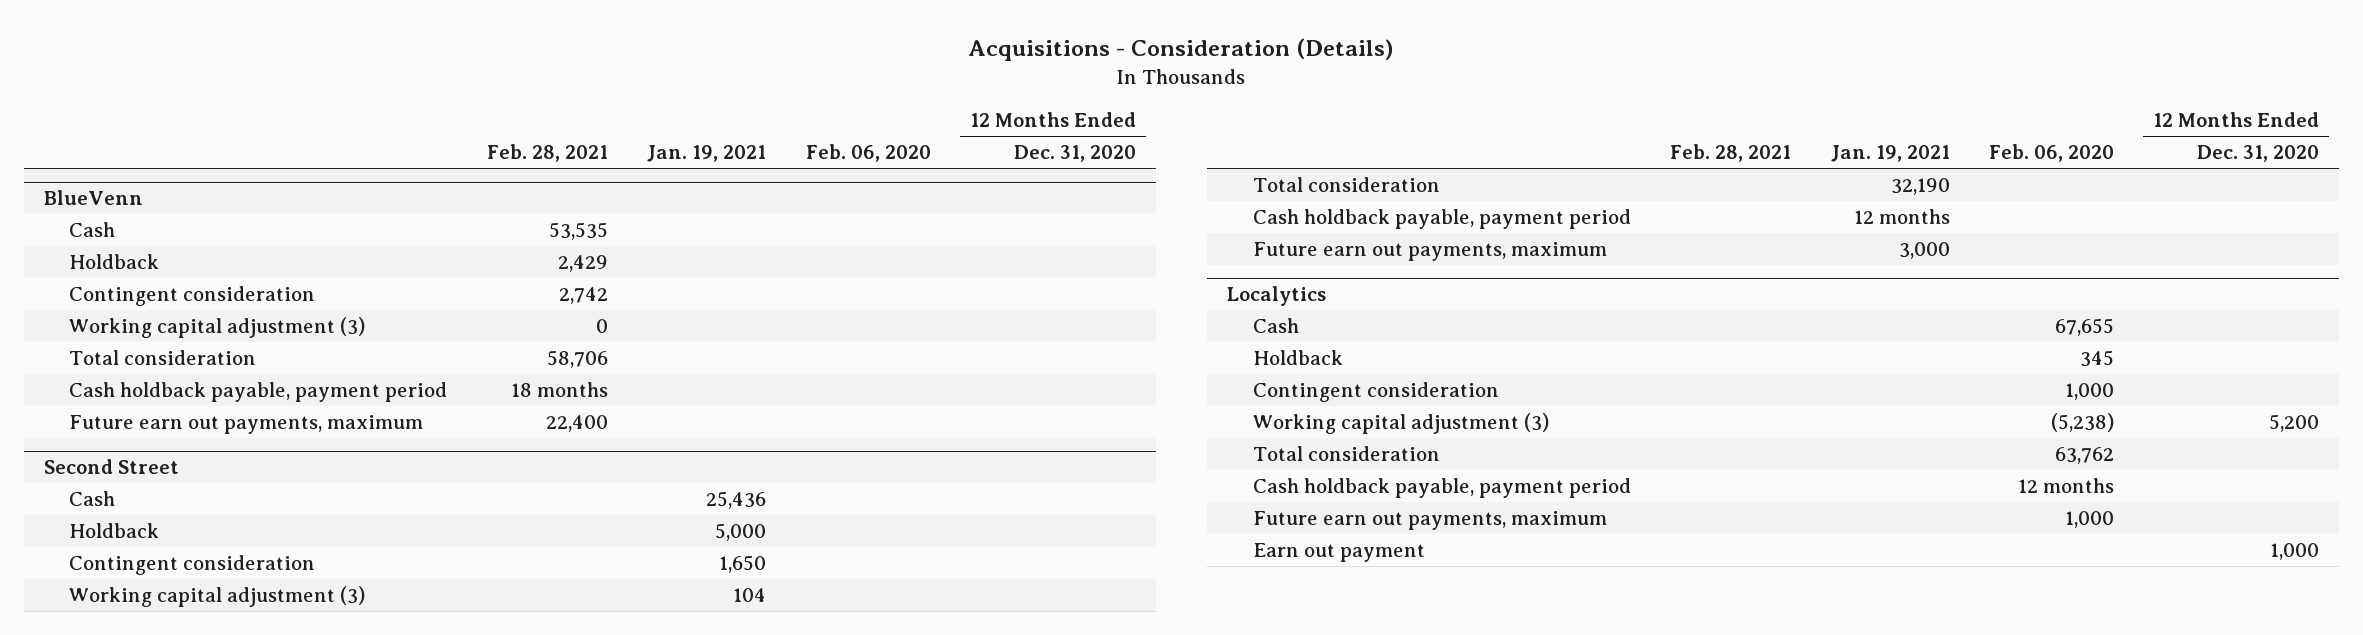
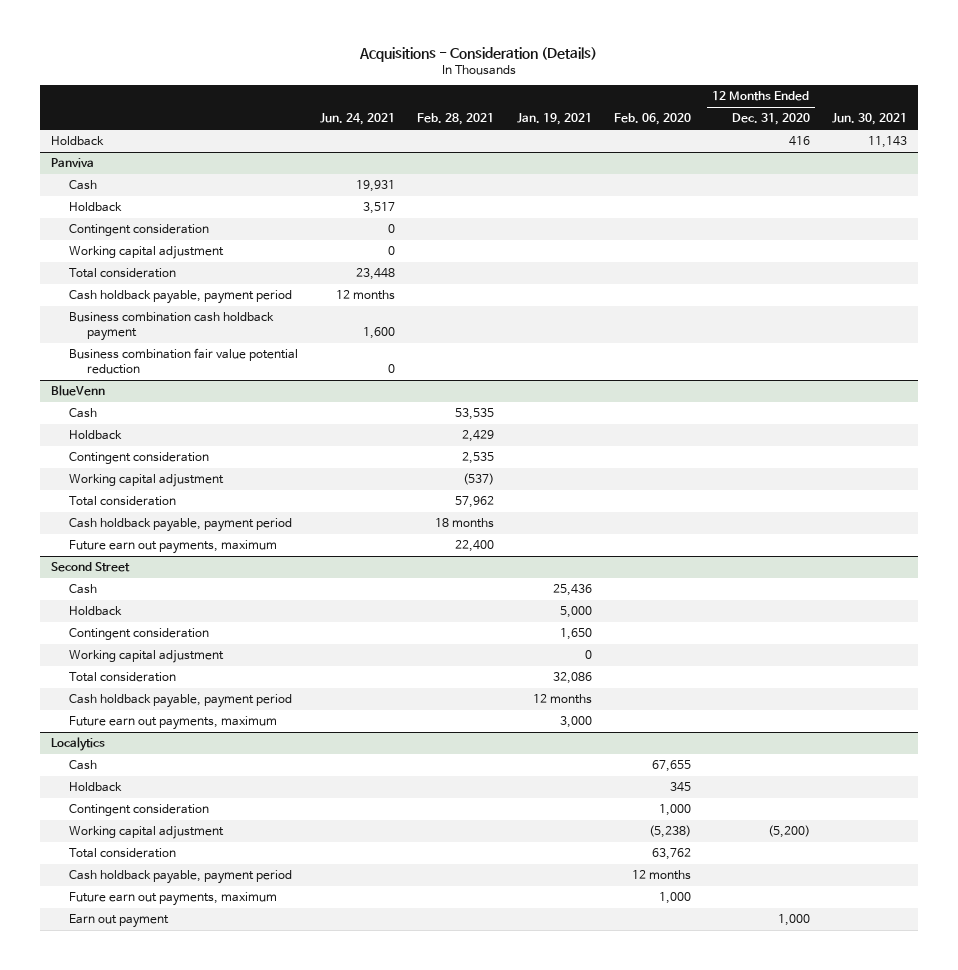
- | Feb. 28, 2021 | Jan. 19, 2021 | Feb. 06, 2020 | 12 Months Ended Dec. 31, 2020
+ | Jun. 24, 2021 | Feb. 28, 2021 | Jan. 19, 2021 | Feb. 06, 2020 | 12 Months Ended Dec. 31, 2020 | Jun. 30, 2021
+ Holdback | | | | | 416 | 11,143
+ Panviva
+ Cash | 19,931 | | | | |
+ Holdback | 3,517 | | | | |
+ Contingent consideration | 0 | | | | |
+ Working capital adjustment | 0 | | | | |
+ Total consideration | 23,448 | | | | |
+ Cash holdback payable, payment period | 12 months | | | | |
+ Business combination cash holdback payment | 1,600 | | | | |
+ Business combination fair value potential reduction | 0 | | | | |
@ BlueVenn
- Contingent consideration | 2,742 | | |
- Working capital adjustment (3) | 0 | | |
- Total consideration | 58,706 | | |
+ Contingent consideration | | 2,535 | | | |
+ Working capital adjustment | | (537) | | | |
+ Total consideration | | 57,962 | | | |
@ Second Street
- Working capital adjustment (3) | | 104 | |
- Total consideration | | 32,190 | |
+ Working capital adjustment | | | 0 | | |
+ Total consideration | | | 32,086 | | |
@ Localytics
- Working capital adjustment (3) | | | (5,238) | 5,200
+ Working capital adjustment | | | | (5,238) | (5,200) |

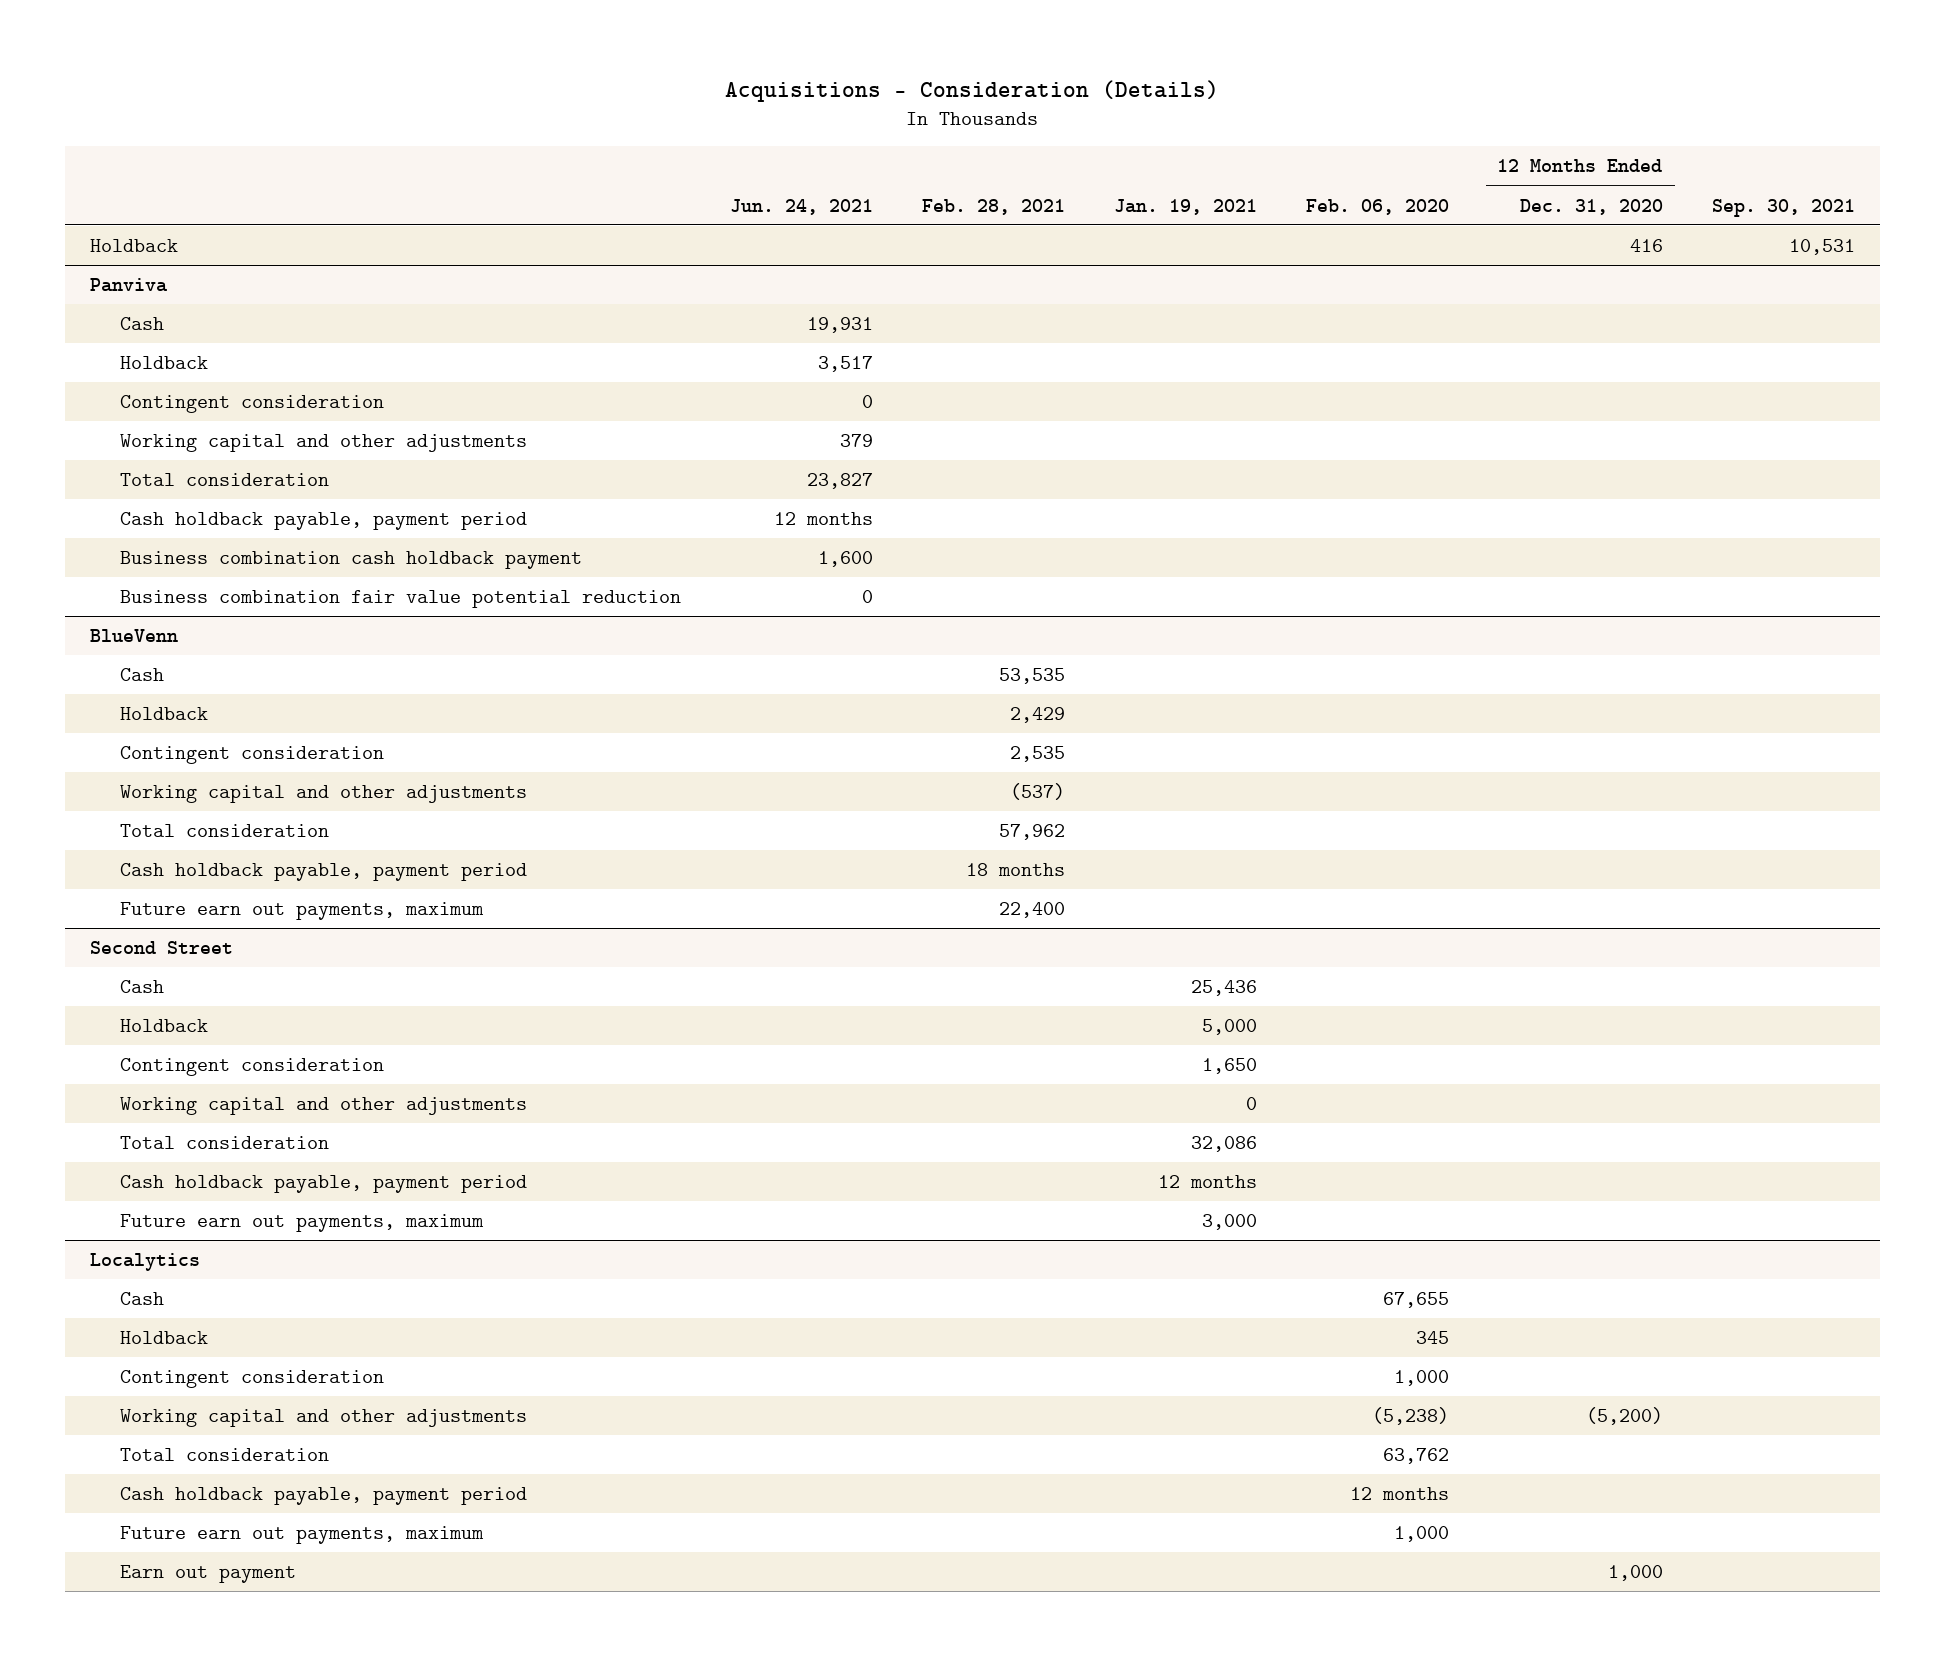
- | Jun. 24, 2021 | Feb. 28, 2021 | Jan. 19, 2021 | Feb. 06, 2020 | 12 Months Ended Dec. 31, 2020 | Jun. 30, 2021
+ | Jun. 24, 2021 | Feb. 28, 2021 | Jan. 19, 2021 | Feb. 06, 2020 | 12 Months Ended Dec. 31, 2020 | Sep. 30, 2021
@ Panviva
- Working capital adjustment | 0 | | | | |
- Total consideration | 23,448 | | | | |
+ Working capital and other adjustments | 379 | | | | |
+ Total consideration | 23,827 | | | | |
@ BlueVenn
- Working capital adjustment | | (537) | | | |
+ Working capital and other adjustments | | (537) | | | |
@ Second Street
- Working capital adjustment | | | 0 | | |
+ Working capital and other adjustments | | | 0 | | |
@ Localytics
- Working capital adjustment | | | | (5,238) | (5,200) |
+ Working capital and other adjustments | | | | (5,238) | (5,200) |

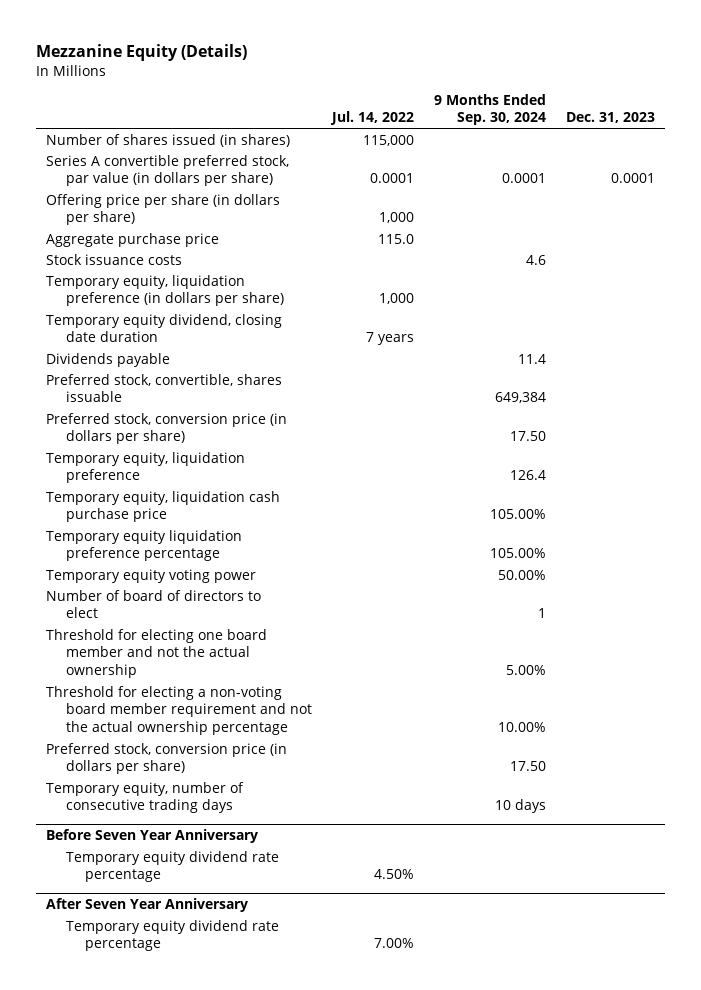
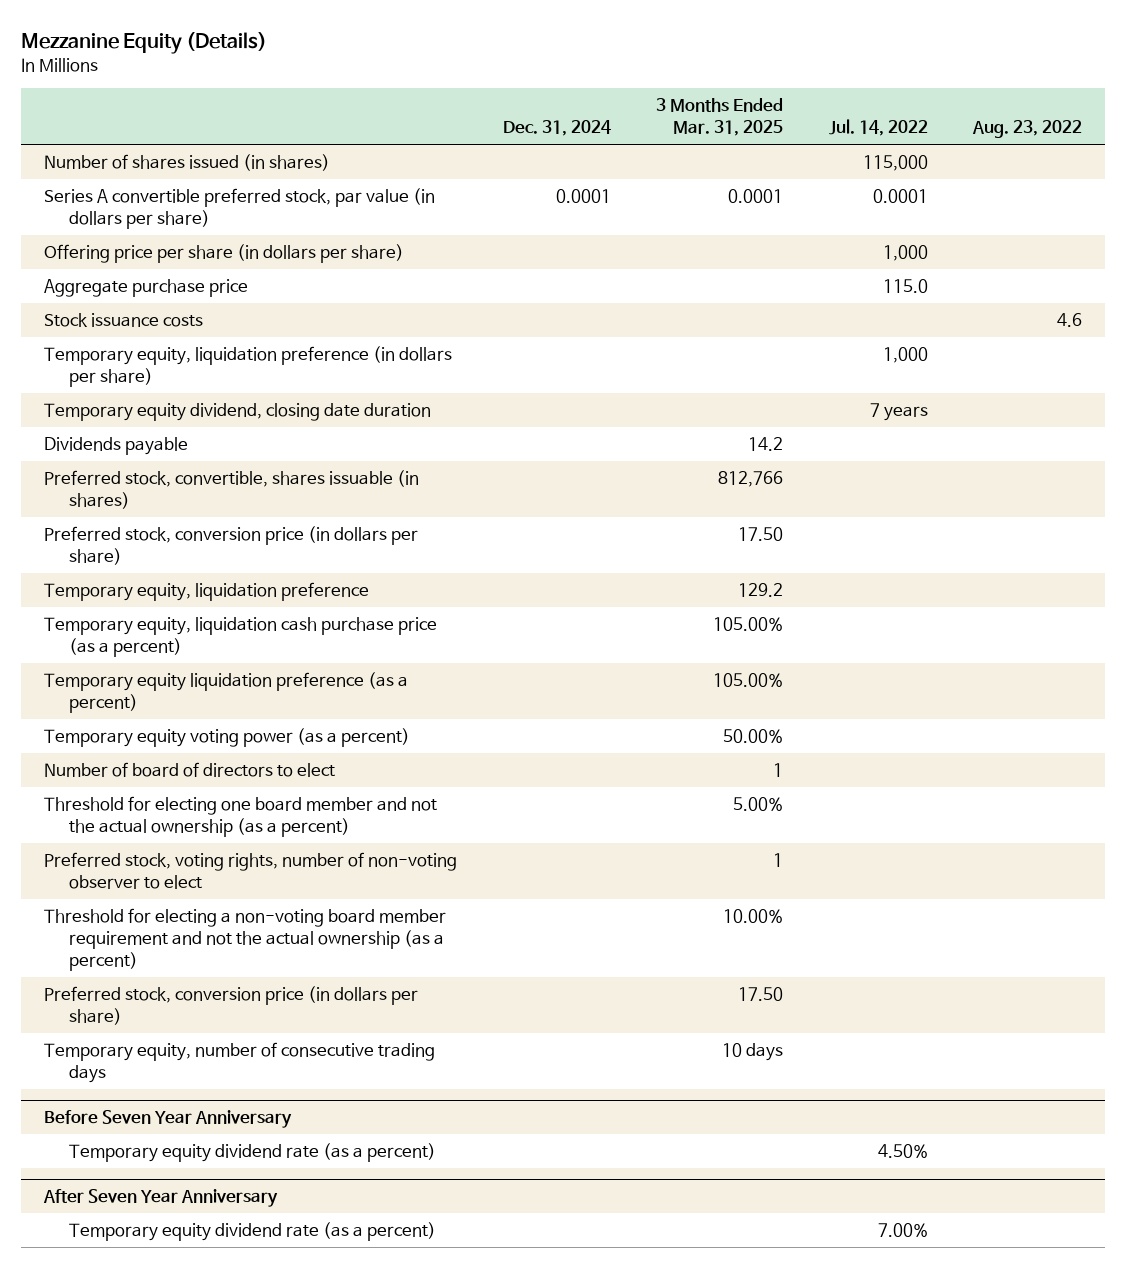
- | Jul. 14, 2022 | 9 Months Ended Sep. 30, 2024 | Dec. 31, 2023
+ | Dec. 31, 2024 | 3 Months Ended Mar. 31, 2025 | Jul. 14, 2022 | Aug. 23, 2022
- Preferred stock, convertible, shares issuable | | 649,384 |
+ Preferred stock, convertible, shares issuable (in shares) | | 812,766 | |
- Temporary equity, liquidation cash purchase price | | 105.00% |
- Temporary equity liquidation preference percentage | | 105.00% |
- Temporary equity voting power | | 50.00% |
+ Temporary equity, liquidation cash purchase price (as a percent) | | 105.00% | |
+ Temporary equity liquidation preference (as a percent) | | 105.00% | |
+ Temporary equity voting power (as a percent) | | 50.00% | |
- Threshold for electing one board member and not the actual ownership | | 5.00% |
- Threshold for electing a non-voting board member requirement and not the actual ownership percentage | | 10.00% |
+ Threshold for electing one board member and not the actual ownership (as a percent) | | 5.00% | |
+ Preferred stock, voting rights, number of non-voting observer to elect | | 1 | |
+ Threshold for electing a non-voting board member requirement and not the actual ownership (as a percent) | | 10.00% | |
@ Before Seven Year Anniversary
- Temporary equity dividend rate percentage | 4.50% | |
+ Temporary equity dividend rate (as a percent) | | | 4.50% |
@ After Seven Year Anniversary
- Temporary equity dividend rate percentage | 7.00% | |
+ Temporary equity dividend rate (as a percent) | | | 7.00% |

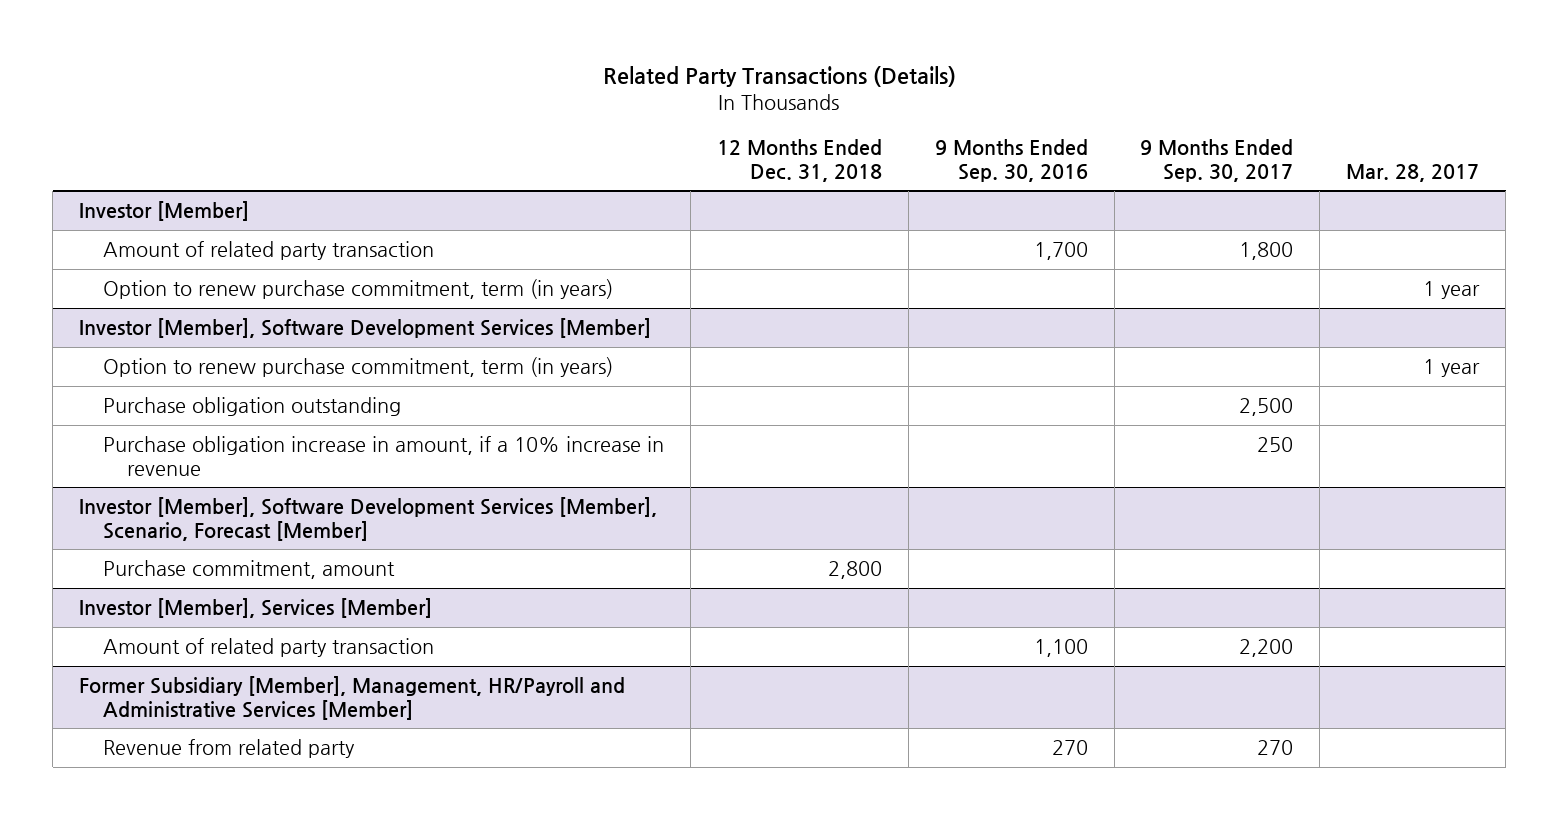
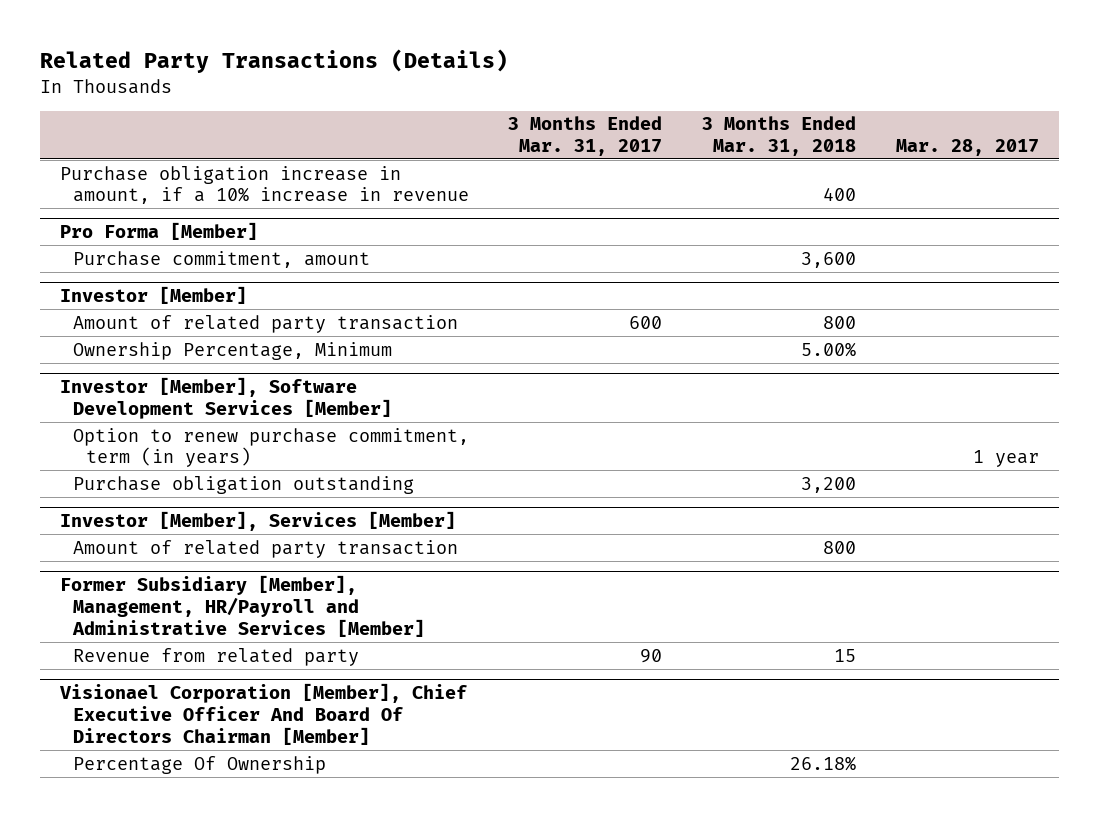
- | 12 Months Ended Dec. 31, 2018 | 9 Months Ended Sep. 30, 2016 | 9 Months Ended Sep. 30, 2017 | Mar. 28, 2017
+ | 3 Months Ended Mar. 31, 2017 | 3 Months Ended Mar. 31, 2018 | Mar. 28, 2017
+ Purchase obligation increase in amount, if a 10% increase in revenue | | 400 |
+ Pro Forma [Member]
+ Purchase commitment, amount | | 3,600 |
@ Investor [Member]
- Option to renew purchase commitment, term (in years) | | | | 1 year
+ Ownership Percentage, Minimum | | 5.00% |
@ Investor [Member], Software Development Services [Member]
- Purchase obligation increase in amount, if a 10% increase in revenue | | | 250 |
- Investor [Member], Software Development Services [Member], Scenario, Forecast [Member]
- Purchase commitment, amount | 2,800 | | |
+ Visionael Corporation [Member], Chief Executive Officer And Board Of Directors Chairman [Member]
+ Percentage Of Ownership | | 26.18% |

